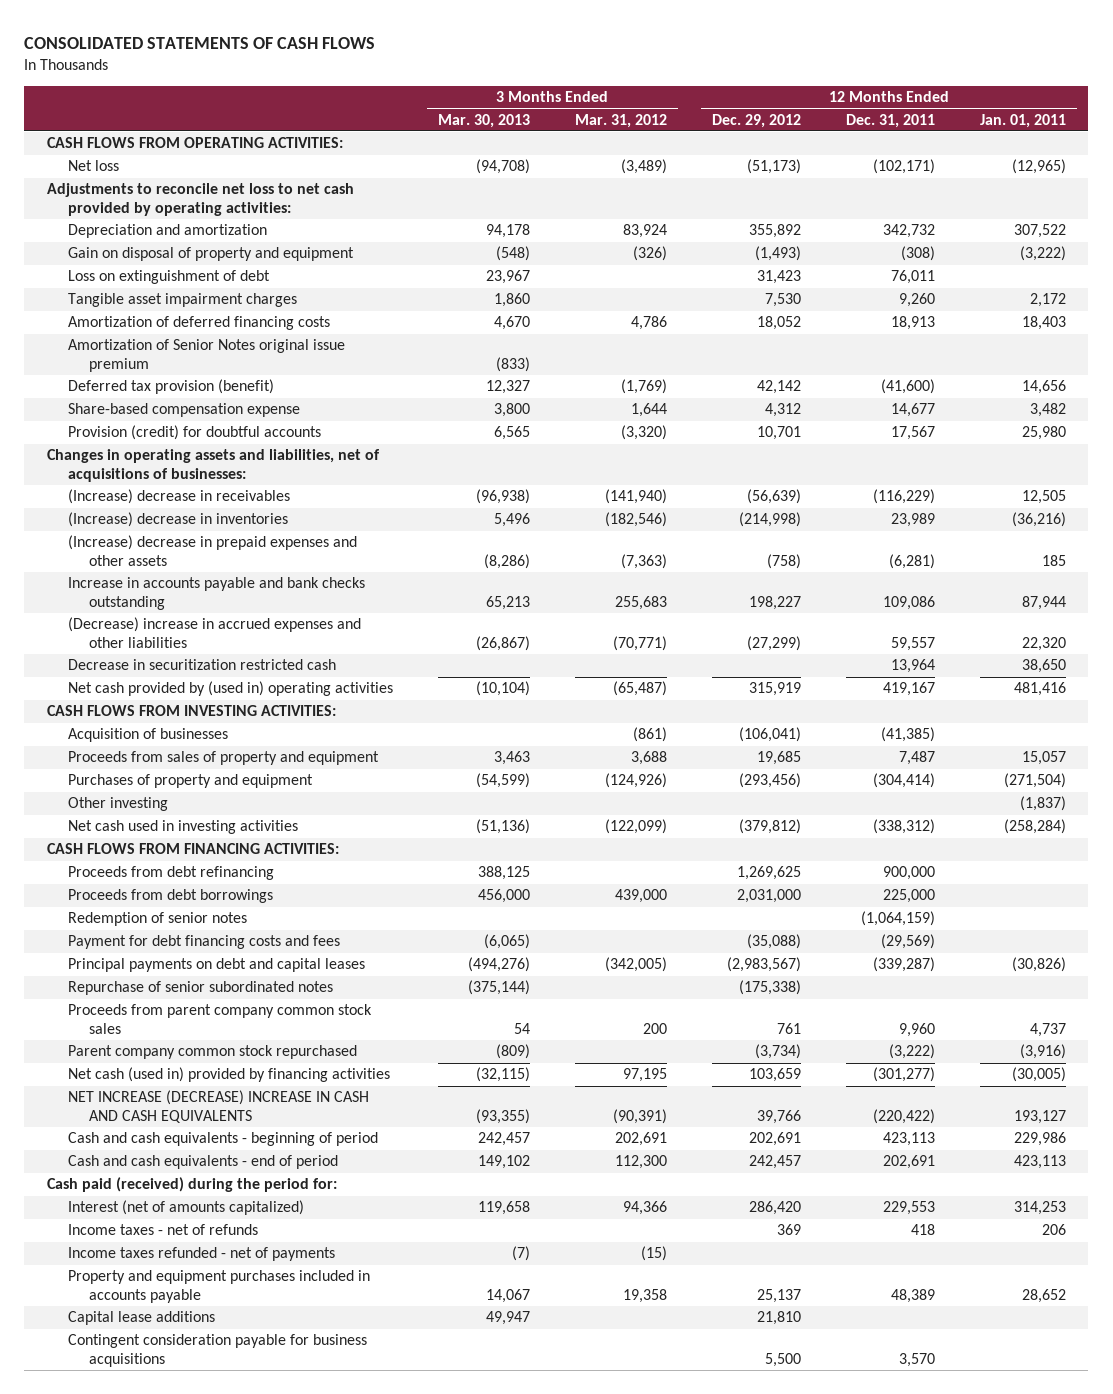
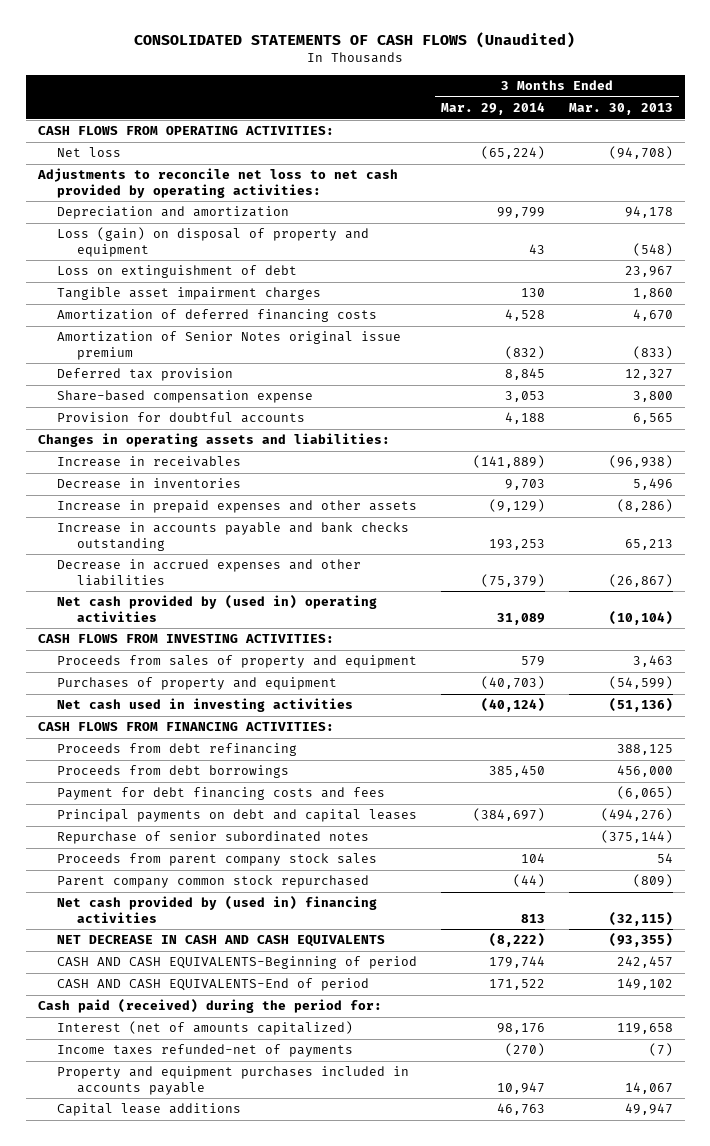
- CONSOLIDATED STATEMENTS OF CASH FLOWS
+ CONSOLIDATED STATEMENTS OF CASH FLOWS (Unaudited)
- | 3 Months Ended Mar. 30, 2013 | 3 Months Ended Mar. 31, 2012 | 12 Months Ended Dec. 29, 2012 | 12 Months Ended Dec. 31, 2011 | 12 Months Ended Jan. 01, 2011
+ | 3 Months Ended Mar. 29, 2014 | 3 Months Ended Mar. 30, 2013
- Gain on disposal of property and equipment | (548) | (326) | (1,493) | (308) | (3,222)
+ Loss (gain) on disposal of property and equipment | 43 | (548)
- Deferred tax provision (benefit) | 12,327 | (1,769) | 42,142 | (41,600) | 14,656
+ Deferred tax provision | 8,845 | 12,327
- Provision (credit) for doubtful accounts | 6,565 | (3,320) | 10,701 | 17,567 | 25,980
- Changes in operating assets and liabilities, net of acquisitions of businesses:
- (Increase) decrease in receivables | (96,938) | (141,940) | (56,639) | (116,229) | 12,505
- (Increase) decrease in inventories | 5,496 | (182,546) | (214,998) | 23,989 | (36,216)
- (Increase) decrease in prepaid expenses and other assets | (8,286) | (7,363) | (758) | (6,281) | 185
+ Provision for doubtful accounts | 4,188 | 6,565
+ Changes in operating assets and liabilities:
+ Increase in receivables | (141,889) | (96,938)
+ Decrease in inventories | 9,703 | 5,496
+ Increase in prepaid expenses and other assets | (9,129) | (8,286)
- (Decrease) increase in accrued expenses and other liabilities | (26,867) | (70,771) | (27,299) | 59,557 | 22,320
- Decrease in securitization restricted cash | | | | 13,964 | 38,650
+ Decrease in accrued expenses and other liabilities | (75,379) | (26,867)
- Acquisition of businesses | | (861) | (106,041) | (41,385) |
- Other investing | | | | | (1,837)
- Redemption of senior notes | | | | (1,064,159) |
- Proceeds from parent company common stock sales | 54 | 200 | 761 | 9,960 | 4,737
+ Proceeds from parent company stock sales | 104 | 54
- Net cash (used in) provided by financing activities | (32,115) | 97,195 | 103,659 | (301,277) | (30,005)
- NET INCREASE (DECREASE) INCREASE IN CASH AND CASH EQUIVALENTS | (93,355) | (90,391) | 39,766 | (220,422) | 193,127
- Cash and cash equivalents - beginning of period | 242,457 | 202,691 | 202,691 | 423,113 | 229,986
- Cash and cash equivalents - end of period | 149,102 | 112,300 | 242,457 | 202,691 | 423,113
+ Net cash provided by (used in) financing activities | 813 | (32,115)
+ NET DECREASE IN CASH AND CASH EQUIVALENTS | (8,222) | (93,355)
+ CASH AND CASH EQUIVALENTS-Beginning of period | 179,744 | 242,457
+ CASH AND CASH EQUIVALENTS-End of period | 171,522 | 149,102
- Income taxes - net of refunds | | | 369 | 418 | 206
- Income taxes refunded - net of payments | (7) | (15) | | |
+ Income taxes refunded-net of payments | (270) | (7)
- Contingent consideration payable for business acquisitions | | | 5,500 | 3,570 |

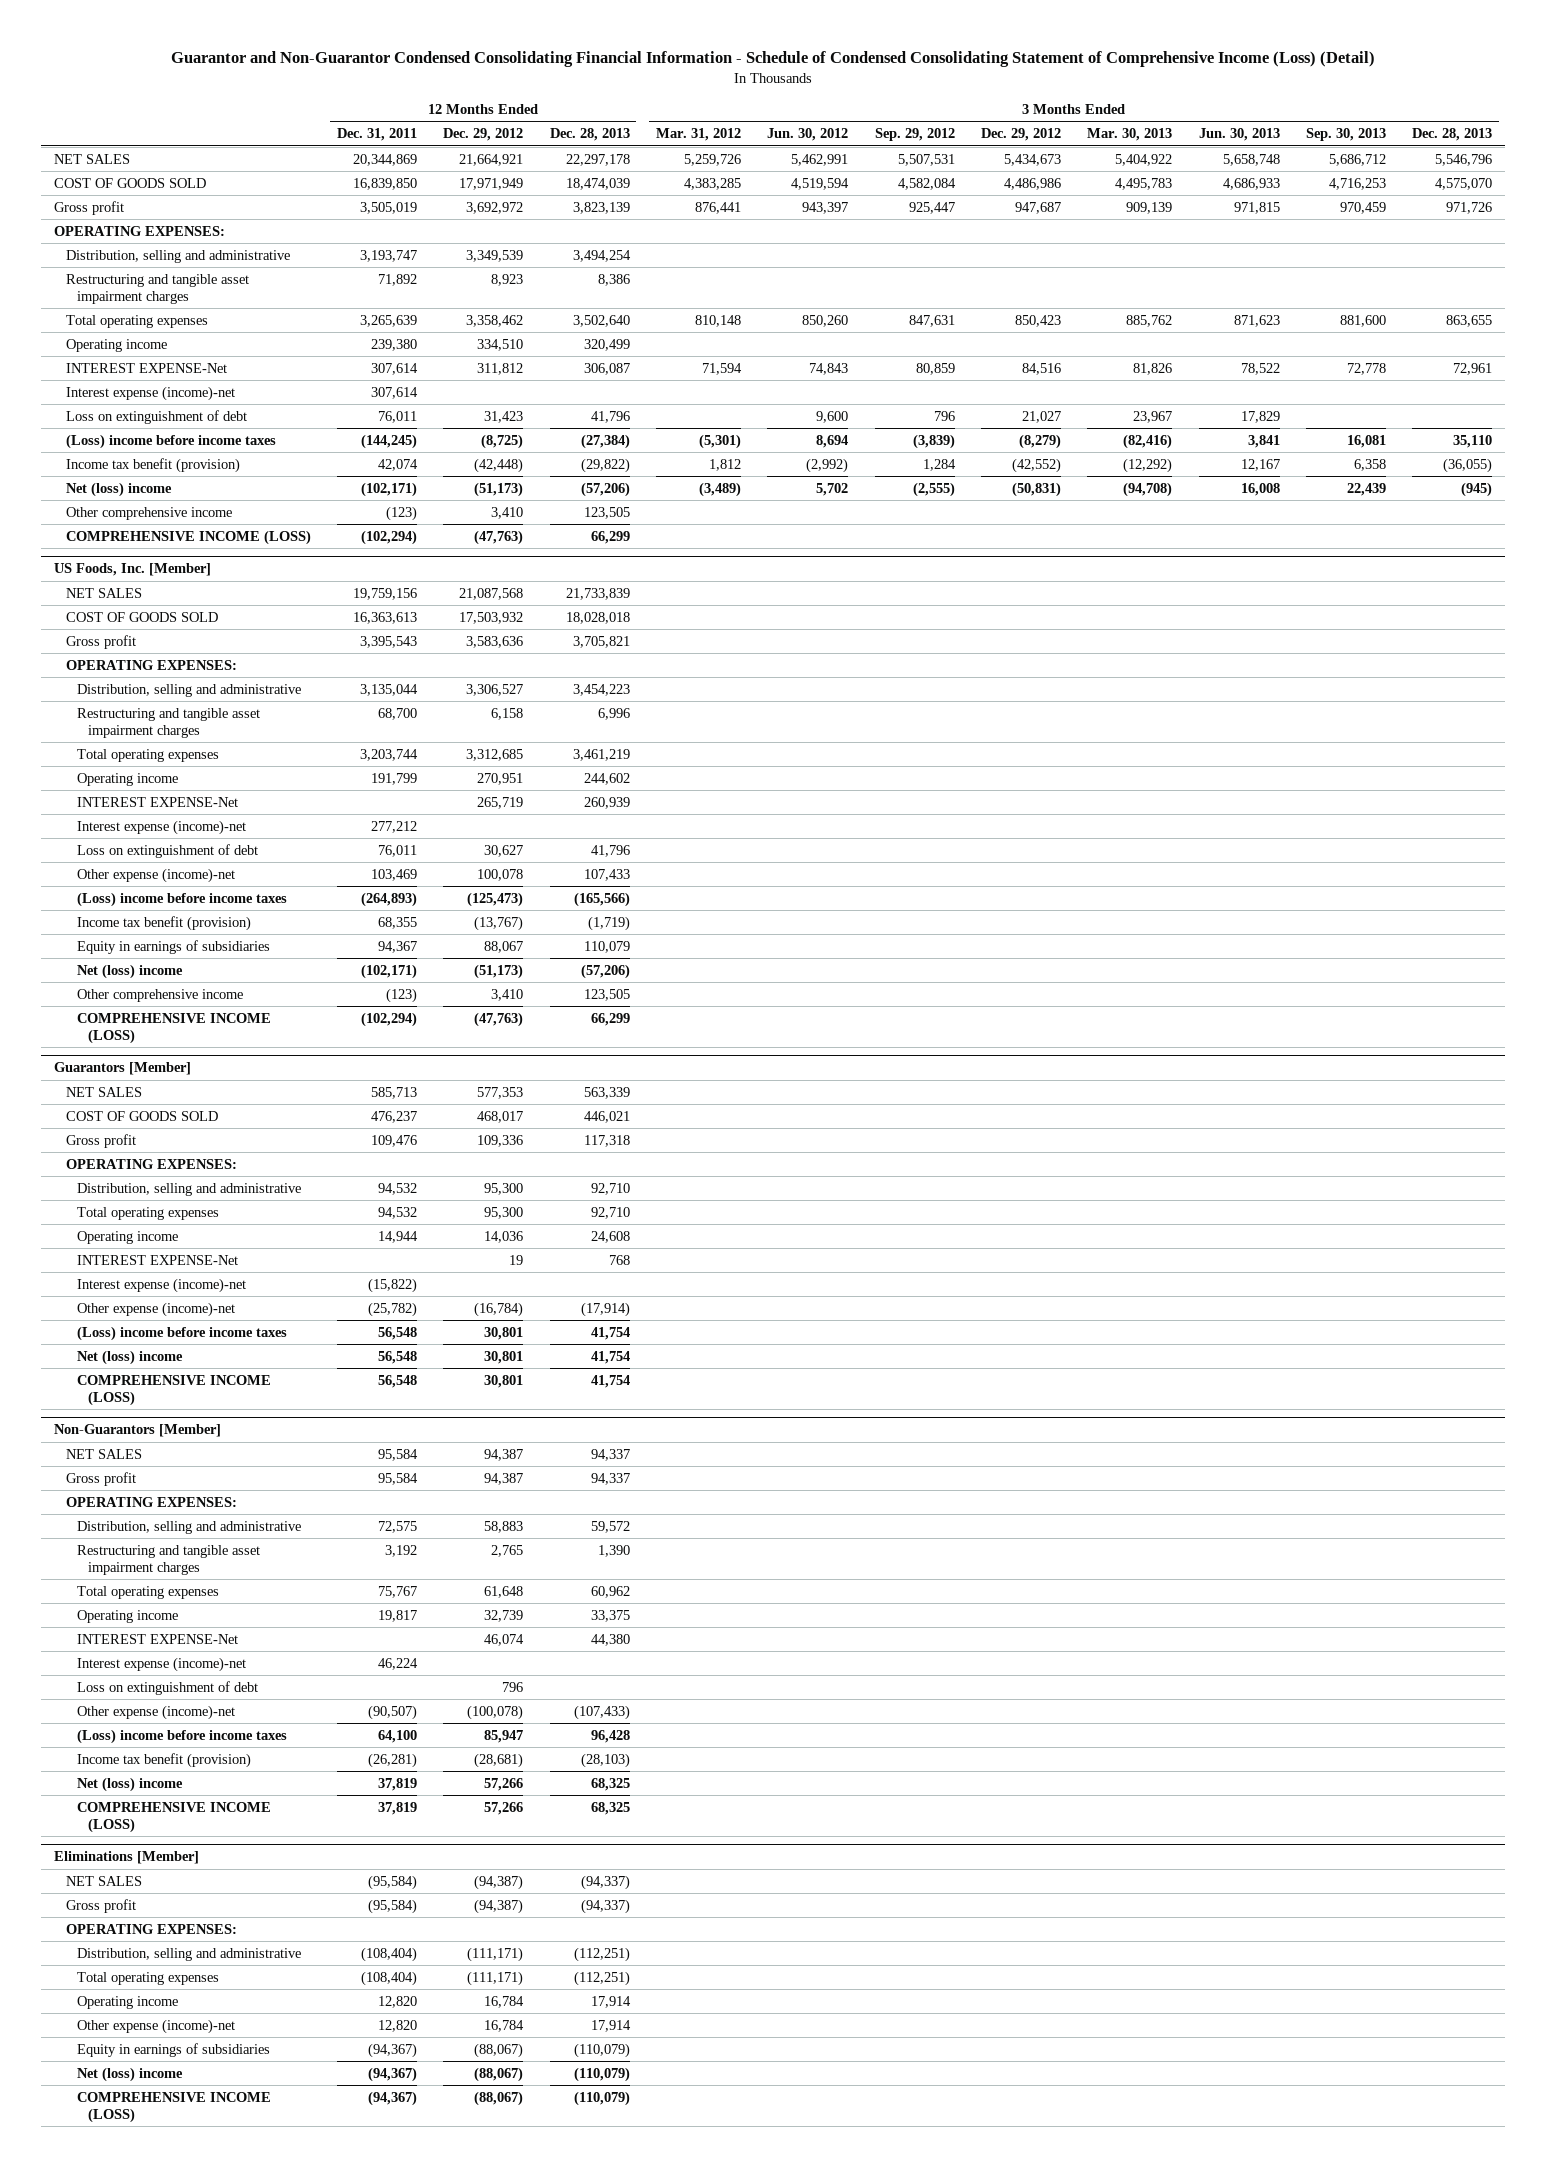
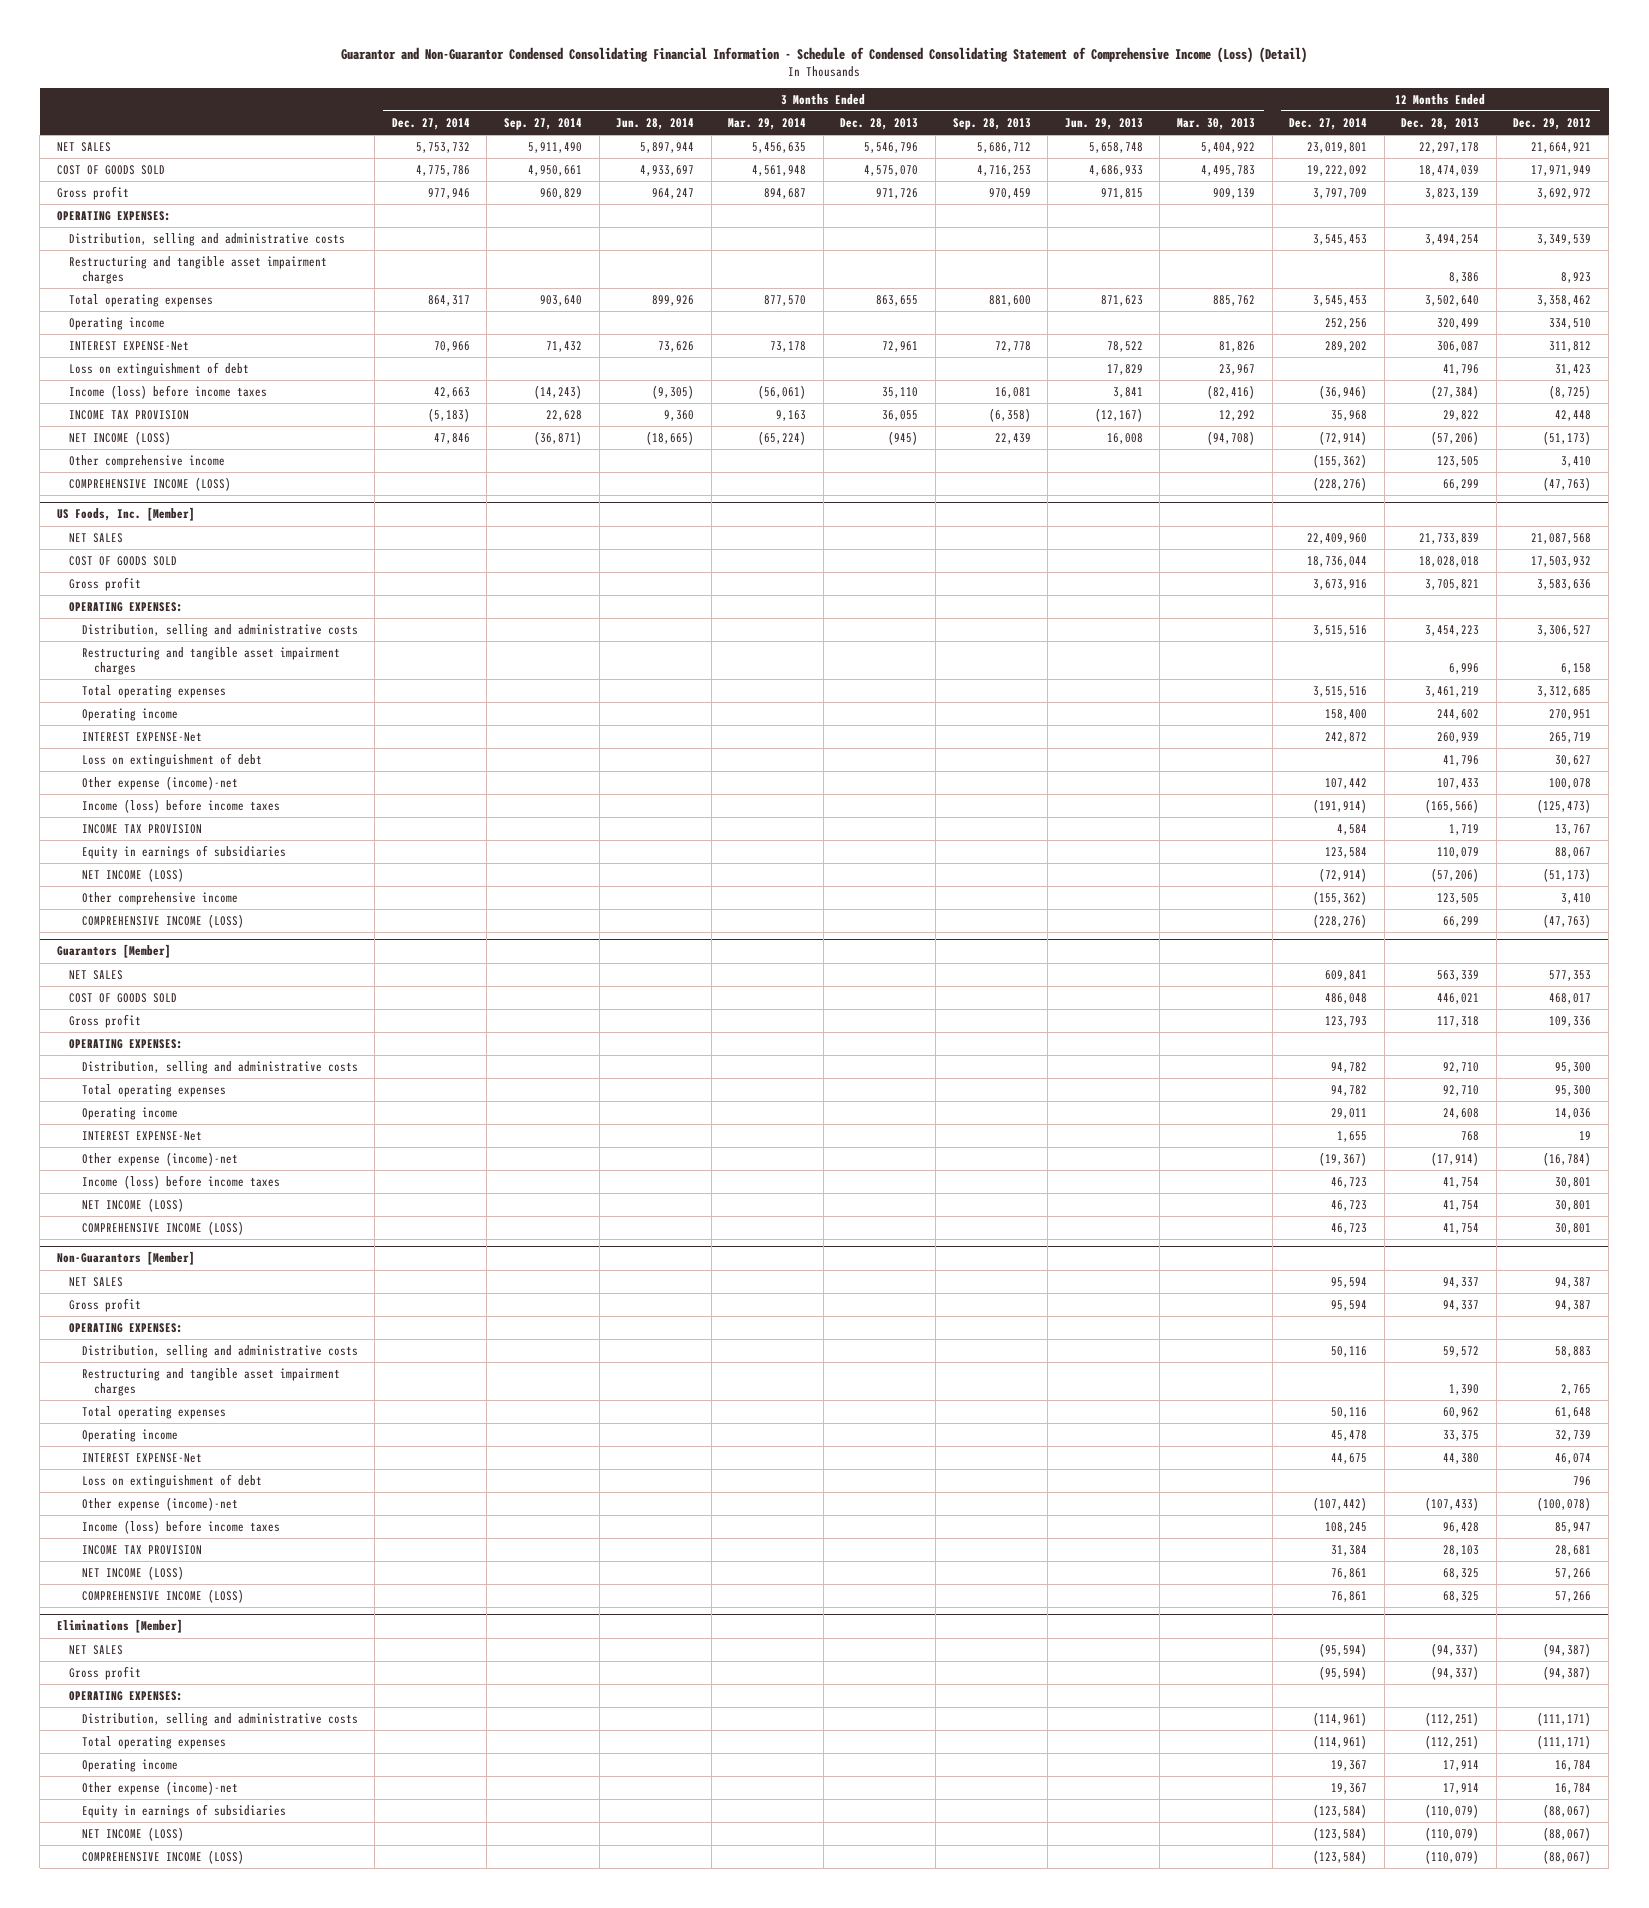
- | 12 Months Ended Dec. 31, 2011 | 12 Months Ended Dec. 29, 2012 | 12 Months Ended Dec. 28, 2013 | 3 Months Ended Mar. 31, 2012 | 3 Months Ended Jun. 30, 2012 | 3 Months Ended Sep. 29, 2012 | 3 Months Ended Dec. 29, 2012 | 3 Months Ended Mar. 30, 2013 | 3 Months Ended Jun. 30, 2013 | 3 Months Ended Sep. 30, 2013 | 3 Months Ended Dec. 28, 2013
+ | 3 Months Ended Dec. 27, 2014 | 3 Months Ended Sep. 27, 2014 | 3 Months Ended Jun. 28, 2014 | 3 Months Ended Mar. 29, 2014 | 3 Months Ended Dec. 28, 2013 | 3 Months Ended Sep. 28, 2013 | 3 Months Ended Jun. 29, 2013 | 3 Months Ended Mar. 30, 2013 | 12 Months Ended Dec. 27, 2014 | 12 Months Ended Dec. 28, 2013 | 12 Months Ended Dec. 29, 2012
- Distribution, selling and administrative | 3,193,747 | 3,349,539 | 3,494,254 | | | | | | | |
+ Distribution, selling and administrative costs | | | | | | | | | 3,545,453 | 3,494,254 | 3,349,539
- Interest expense (income)-net | 307,614 | | | | | | | | | |
- (Loss) income before income taxes | (144,245) | (8,725) | (27,384) | (5,301) | 8,694 | (3,839) | (8,279) | (82,416) | 3,841 | 16,081 | 35,110
- Income tax benefit (provision) | 42,074 | (42,448) | (29,822) | 1,812 | (2,992) | 1,284 | (42,552) | (12,292) | 12,167 | 6,358 | (36,055)
- Net (loss) income | (102,171) | (51,173) | (57,206) | (3,489) | 5,702 | (2,555) | (50,831) | (94,708) | 16,008 | 22,439 | (945)
+ Income (loss) before income taxes | 42,663 | (14,243) | (9,305) | (56,061) | 35,110 | 16,081 | 3,841 | (82,416) | (36,946) | (27,384) | (8,725)
+ INCOME TAX PROVISION | (5,183) | 22,628 | 9,360 | 9,163 | 36,055 | (6,358) | (12,167) | 12,292 | 35,968 | 29,822 | 42,448
+ NET INCOME (LOSS) | 47,846 | (36,871) | (18,665) | (65,224) | (945) | 22,439 | 16,008 | (94,708) | (72,914) | (57,206) | (51,173)
@ US Foods, Inc. [Member]
- Distribution, selling and administrative | 3,135,044 | 3,306,527 | 3,454,223 | | | | | | | |
+ Distribution, selling and administrative costs | | | | | | | | | 3,515,516 | 3,454,223 | 3,306,527
- Interest expense (income)-net | 277,212 | | | | | | | | | |
- (Loss) income before income taxes | (264,893) | (125,473) | (165,566) | | | | | | | |
- Income tax benefit (provision) | 68,355 | (13,767) | (1,719) | | | | | | | |
+ Income (loss) before income taxes | | | | | | | | | (191,914) | (165,566) | (125,473)
+ INCOME TAX PROVISION | | | | | | | | | 4,584 | 1,719 | 13,767
- Net (loss) income | (102,171) | (51,173) | (57,206) | | | | | | | |
+ NET INCOME (LOSS) | | | | | | | | | (72,914) | (57,206) | (51,173)
@ Guarantors [Member]
- Distribution, selling and administrative | 94,532 | 95,300 | 92,710 | | | | | | | |
+ Distribution, selling and administrative costs | | | | | | | | | 94,782 | 92,710 | 95,300
- Interest expense (income)-net | (15,822) | | | | | | | | | |
- (Loss) income before income taxes | 56,548 | 30,801 | 41,754 | | | | | | | |
- Net (loss) income | 56,548 | 30,801 | 41,754 | | | | | | | |
+ Income (loss) before income taxes | | | | | | | | | 46,723 | 41,754 | 30,801
+ NET INCOME (LOSS) | | | | | | | | | 46,723 | 41,754 | 30,801
@ Non-Guarantors [Member]
- Distribution, selling and administrative | 72,575 | 58,883 | 59,572 | | | | | | | |
+ Distribution, selling and administrative costs | | | | | | | | | 50,116 | 59,572 | 58,883
- Interest expense (income)-net | 46,224 | | | | | | | | | |
- (Loss) income before income taxes | 64,100 | 85,947 | 96,428 | | | | | | | |
- Income tax benefit (provision) | (26,281) | (28,681) | (28,103) | | | | | | | |
- Net (loss) income | 37,819 | 57,266 | 68,325 | | | | | | | |
+ Income (loss) before income taxes | | | | | | | | | 108,245 | 96,428 | 85,947
+ INCOME TAX PROVISION | | | | | | | | | 31,384 | 28,103 | 28,681
+ NET INCOME (LOSS) | | | | | | | | | 76,861 | 68,325 | 57,266
@ Eliminations [Member]
- Distribution, selling and administrative | (108,404) | (111,171) | (112,251) | | | | | | | |
+ Distribution, selling and administrative costs | | | | | | | | | (114,961) | (112,251) | (111,171)
- Net (loss) income | (94,367) | (88,067) | (110,079) | | | | | | | |
+ NET INCOME (LOSS) | | | | | | | | | (123,584) | (110,079) | (88,067)

